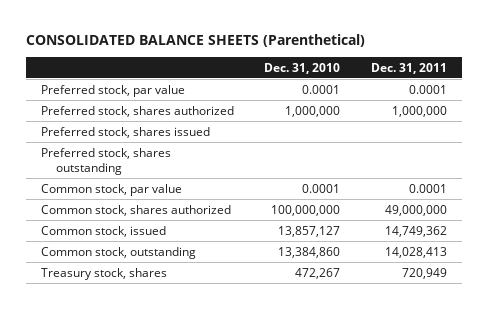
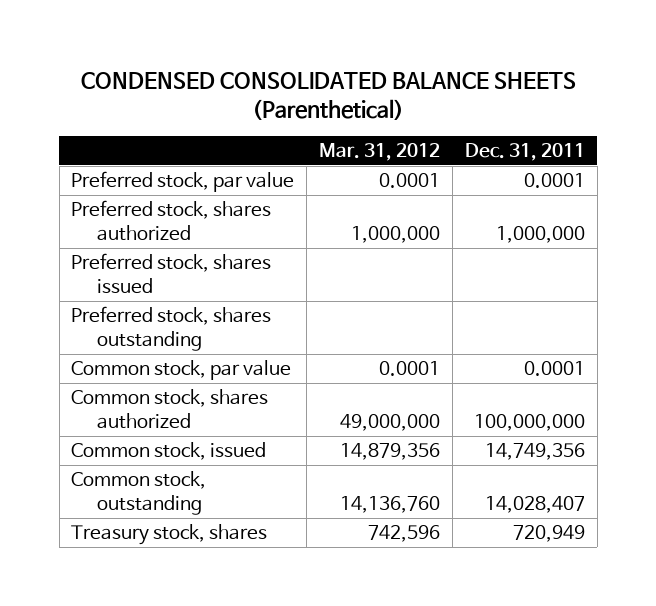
- CONSOLIDATED BALANCE SHEETS (Parenthetical)
+ CONDENSED CONSOLIDATED BALANCE SHEETS (Parenthetical)
- | Dec. 31, 2010 | Dec. 31, 2011
+ | Mar. 31, 2012 | Dec. 31, 2011
- Common stock, shares authorized | 100,000,000 | 49,000,000
- Common stock, issued | 13,857,127 | 14,749,362
- Common stock, outstanding | 13,384,860 | 14,028,413
+ Common stock, shares authorized | 49,000,000 | 100,000,000
+ Common stock, issued | 14,879,356 | 14,749,356
+ Common stock, outstanding | 14,136,760 | 14,028,407

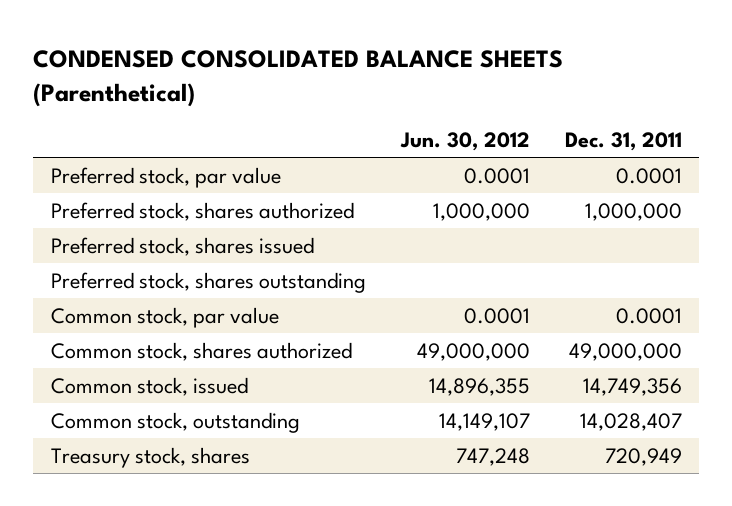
- | Mar. 31, 2012 | Dec. 31, 2011
+ | Jun. 30, 2012 | Dec. 31, 2011
- Common stock, shares authorized | 49,000,000 | 100,000,000
+ Common stock, shares authorized | 49,000,000 | 49,000,000

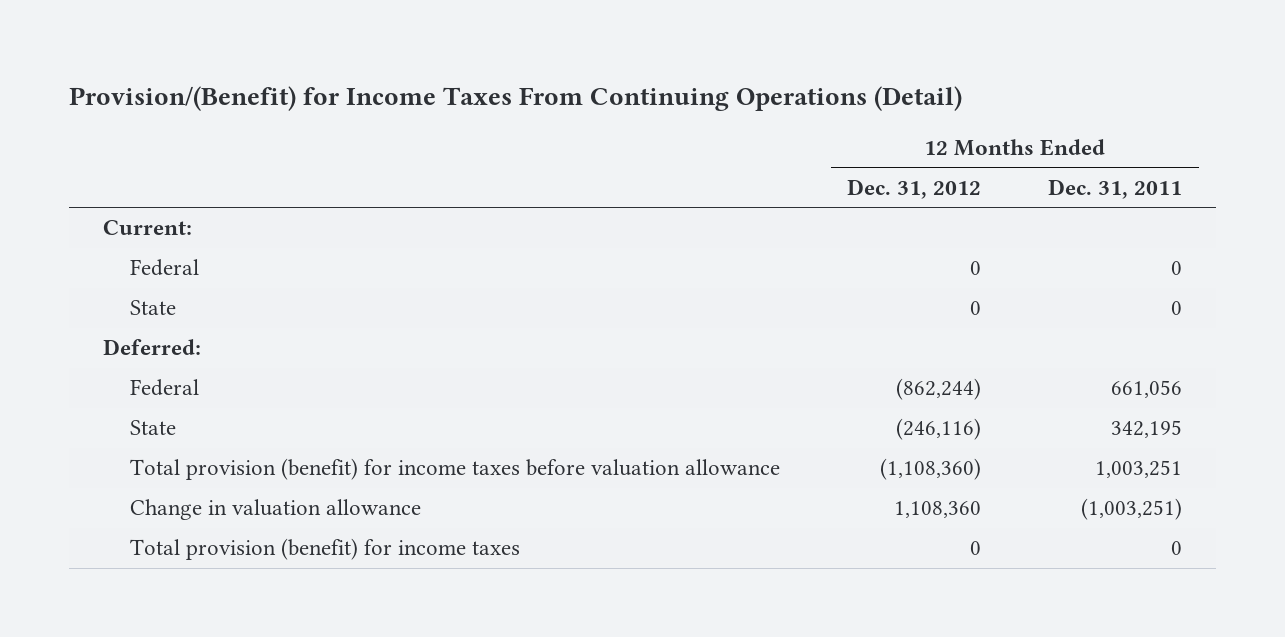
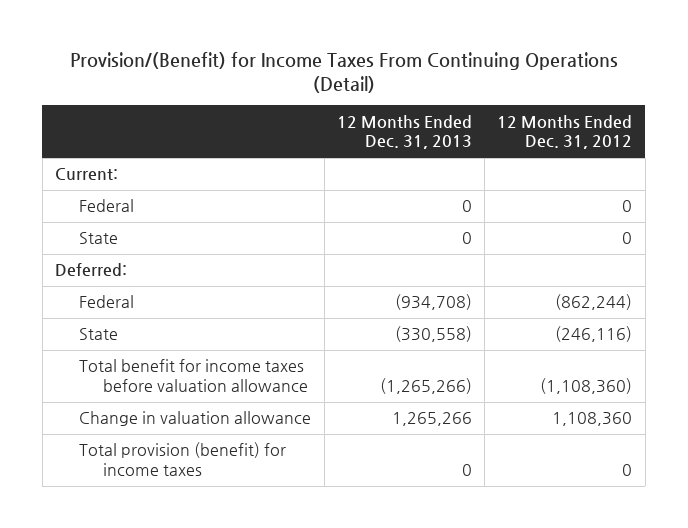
- | 12 Months Ended Dec. 31, 2012 | 12 Months Ended Dec. 31, 2011
+ | 12 Months Ended Dec. 31, 2013 | 12 Months Ended Dec. 31, 2012
- Total provision (benefit) for income taxes before valuation allowance | (1,108,360) | 1,003,251
+ Total benefit for income taxes before valuation allowance | (1,265,266) | (1,108,360)

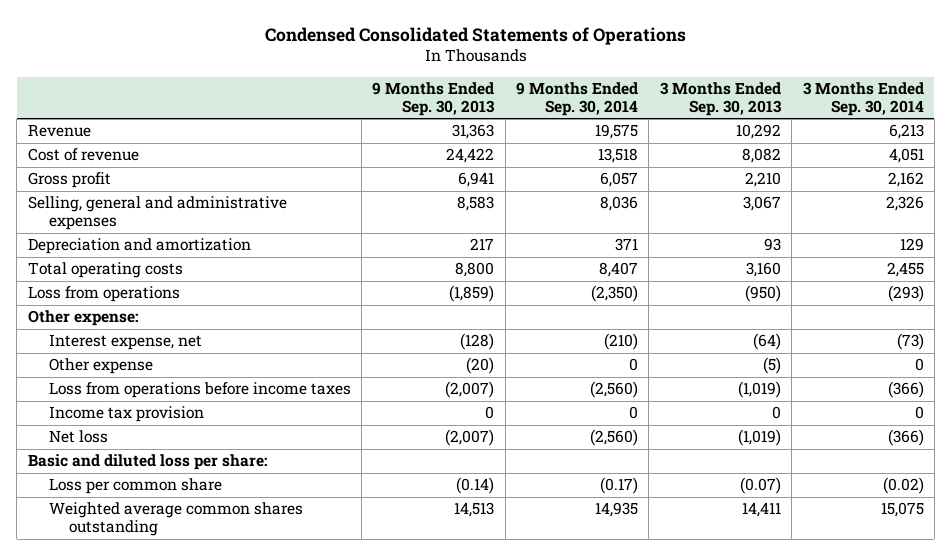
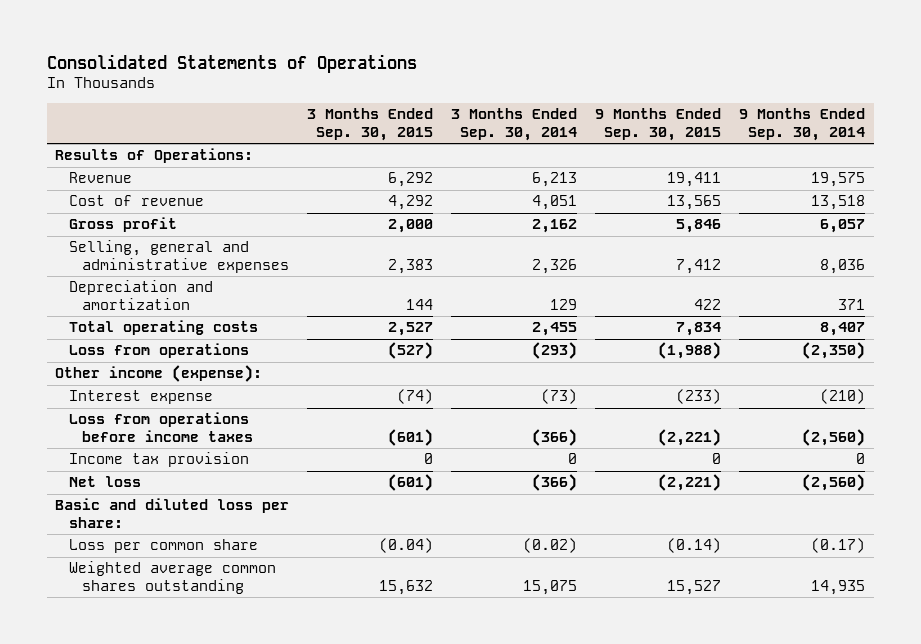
- Condensed Consolidated Statements of Operations
+ Consolidated Statements of Operations
- | 9 Months Ended Sep. 30, 2013 | 9 Months Ended Sep. 30, 2014 | 3 Months Ended Sep. 30, 2013 | 3 Months Ended Sep. 30, 2014
+ | 3 Months Ended Sep. 30, 2015 | 3 Months Ended Sep. 30, 2014 | 9 Months Ended Sep. 30, 2015 | 9 Months Ended Sep. 30, 2014
+ Results of Operations:
- Other expense:
- Interest expense, net | (128) | (210) | (64) | (73)
- Other expense | (20) | 0 | (5) | 0
+ Other income (expense):
+ Interest expense | (74) | (73) | (233) | (210)

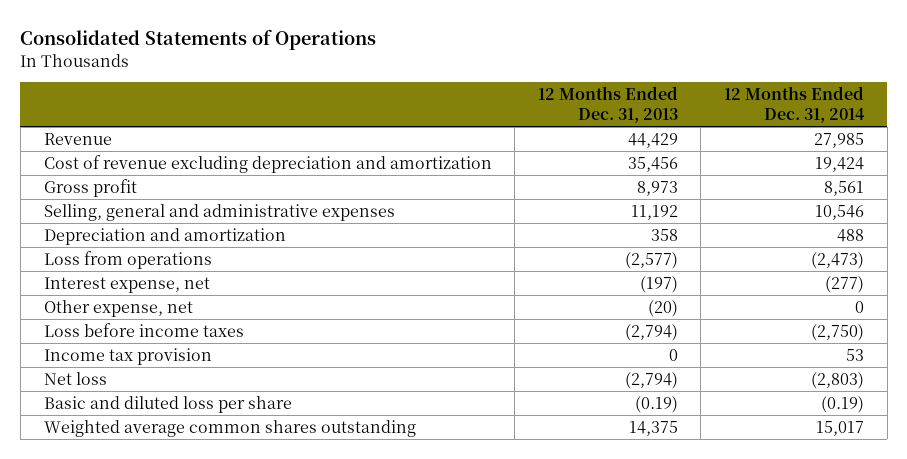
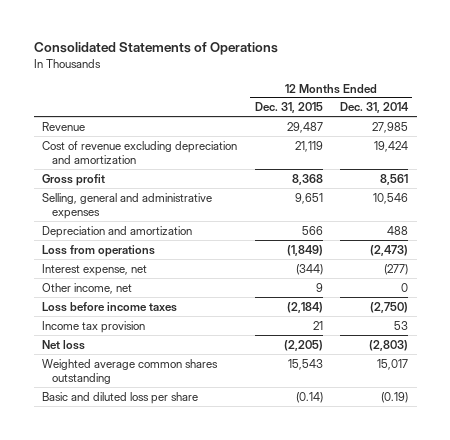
- | 12 Months Ended Dec. 31, 2013 | 12 Months Ended Dec. 31, 2014
+ | 12 Months Ended Dec. 31, 2015 | 12 Months Ended Dec. 31, 2014
- Other expense, net | (20) | 0
+ Other income, net | 9 | 0
moved down: Basic and diluted loss per share | (0.14) | (0.19)

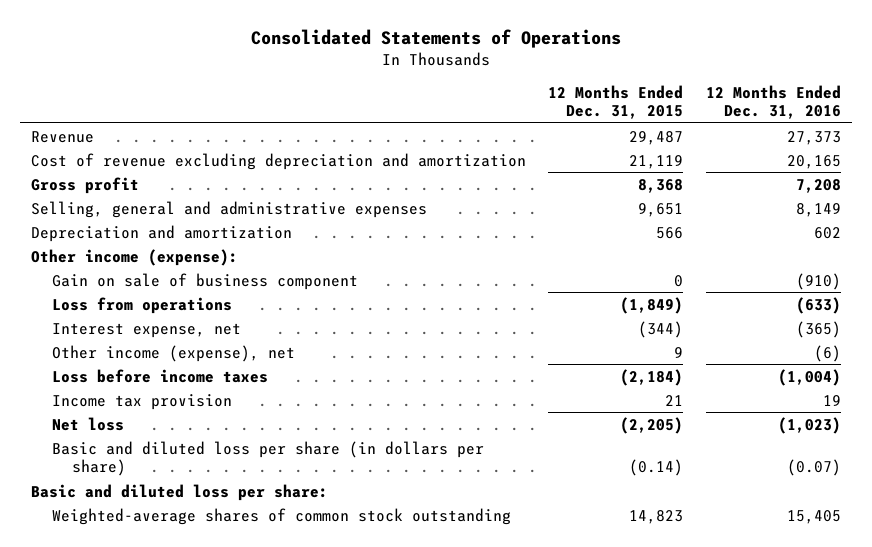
- | 12 Months Ended Dec. 31, 2015 | 12 Months Ended Dec. 31, 2014
+ | 12 Months Ended Dec. 31, 2015 | 12 Months Ended Dec. 31, 2016
+ Other income (expense):
+ Gain on sale of business component | 0 | (910)
- Other income, net | 9 | 0
+ Other income (expense), net | 9 | (6)
- Weighted average common shares outstanding | 15,543 | 15,017
- Basic and diluted loss per share | (0.14) | (0.19)
+ Basic and diluted loss per share (in dollars per share) | (0.14) | (0.07)
+ Basic and diluted loss per share:
+ Weighted-average shares of common stock outstanding | 14,823 | 15,405

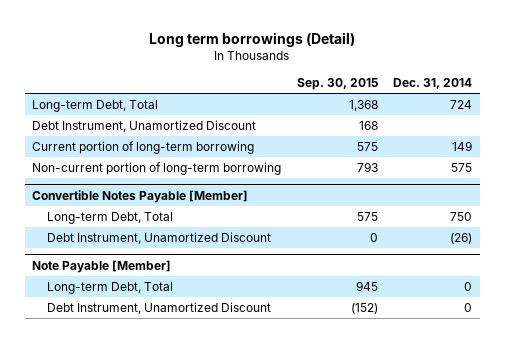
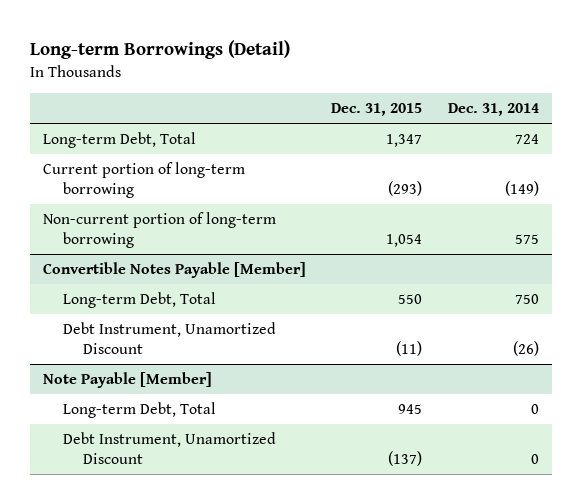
- Long term borrowings (Detail)
+ Long-term Borrowings (Detail)
- | Sep. 30, 2015 | Dec. 31, 2014
+ | Dec. 31, 2015 | Dec. 31, 2014
- Debt Instrument, Unamortized Discount | 168 |
- Current portion of long-term borrowing | 575 | 149
+ Current portion of long-term borrowing | (293) | (149)

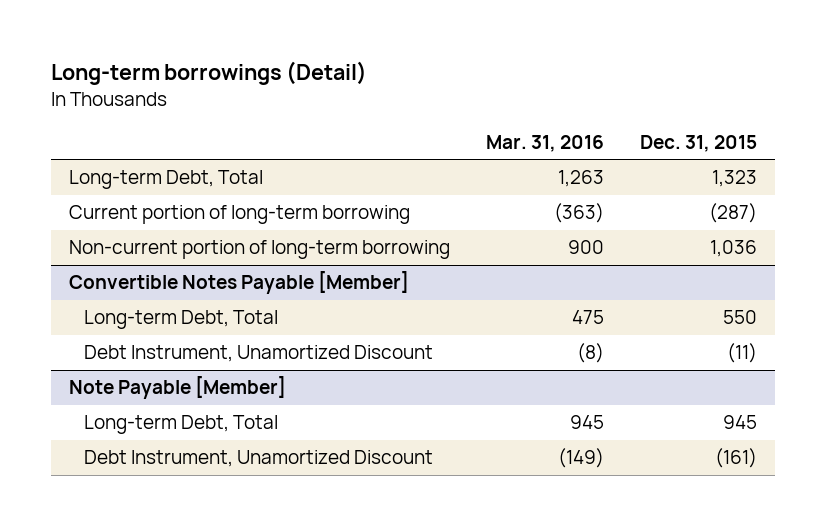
- Long-term Borrowings (Detail)
+ Long-term borrowings (Detail)
- | Dec. 31, 2015 | Dec. 31, 2014
+ | Mar. 31, 2016 | Dec. 31, 2015
- Long-term Debt, Total | 1,347 | 724
- Current portion of long-term borrowing | (293) | (149)
- Non-current portion of long-term borrowing | 1,054 | 575
+ Long-term Debt, Total | 1,263 | 1,323
+ Current portion of long-term borrowing | (363) | (287)
+ Non-current portion of long-term borrowing | 900 | 1,036
@ Note Payable [Member]
- Debt Instrument, Unamortized Discount | (137) | 0
+ Debt Instrument, Unamortized Discount | (149) | (161)

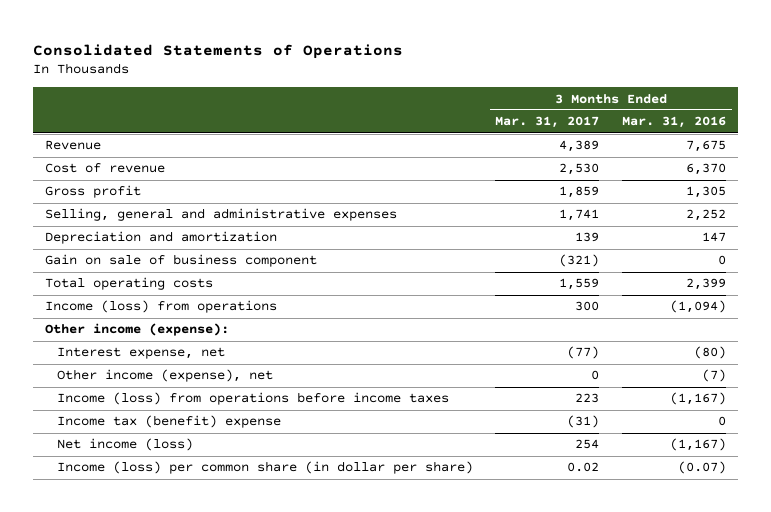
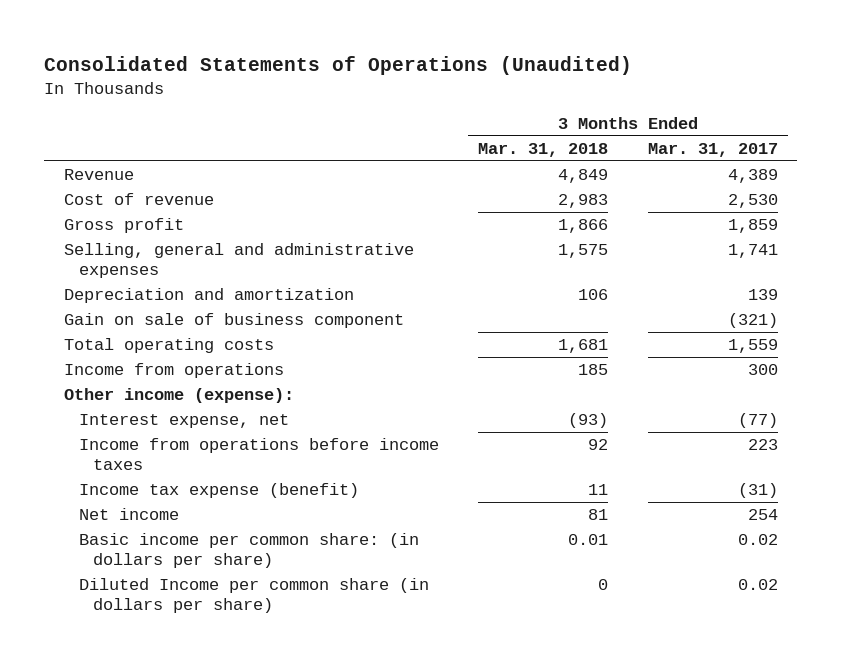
- Consolidated Statements of Operations
+ Consolidated Statements of Operations (Unaudited)
- | 3 Months Ended Mar. 31, 2017 | 3 Months Ended Mar. 31, 2016
+ | 3 Months Ended Mar. 31, 2018 | 3 Months Ended Mar. 31, 2017
- Income (loss) from operations | 300 | (1,094)
+ Income from operations | 185 | 300
- Other income (expense), net | 0 | (7)
- Income (loss) from operations before income taxes | 223 | (1,167)
- Income tax (benefit) expense | (31) | 0
- Net income (loss) | 254 | (1,167)
- Income (loss) per common share (in dollar per share) | 0.02 | (0.07)
+ Income from operations before income taxes | 92 | 223
+ Income tax expense (benefit) | 11 | (31)
+ Net income | 81 | 254
+ Basic income per common share: (in dollars per share) | 0.01 | 0.02
+ Diluted Income per common share (in dollars per share) | 0 | 0.02

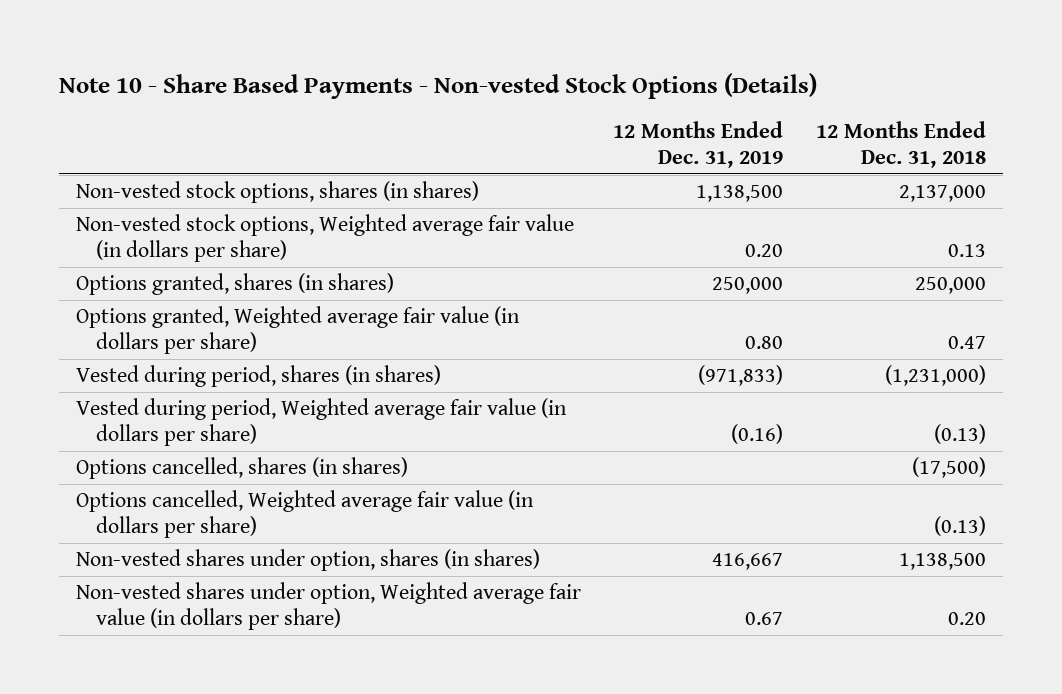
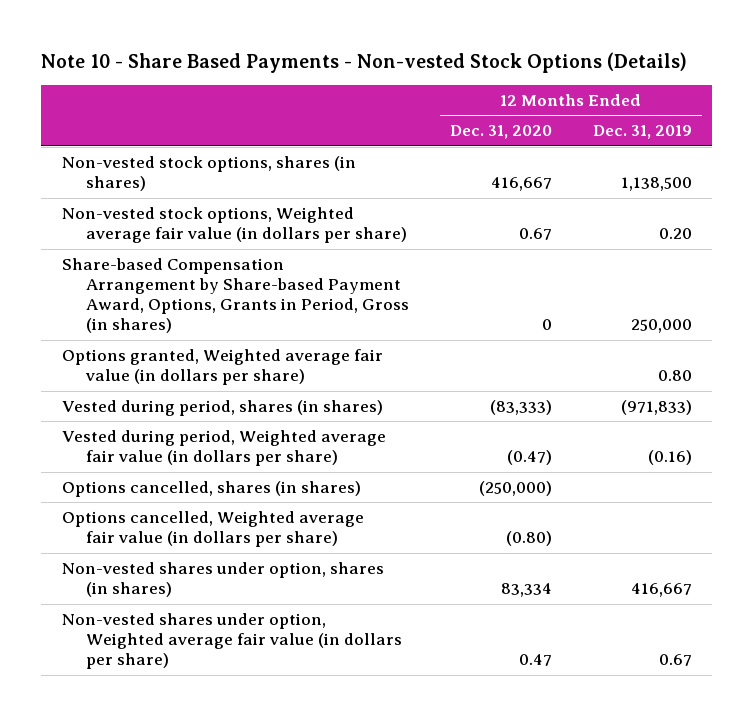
- | 12 Months Ended Dec. 31, 2019 | 12 Months Ended Dec. 31, 2018
+ | 12 Months Ended Dec. 31, 2020 | 12 Months Ended Dec. 31, 2019
- Options granted, shares (in shares) | 250,000 | 250,000
+ Share-based Compensation Arrangement by Share-based Payment Award, Options, Grants in Period, Gross (in shares) | 0 | 250,000

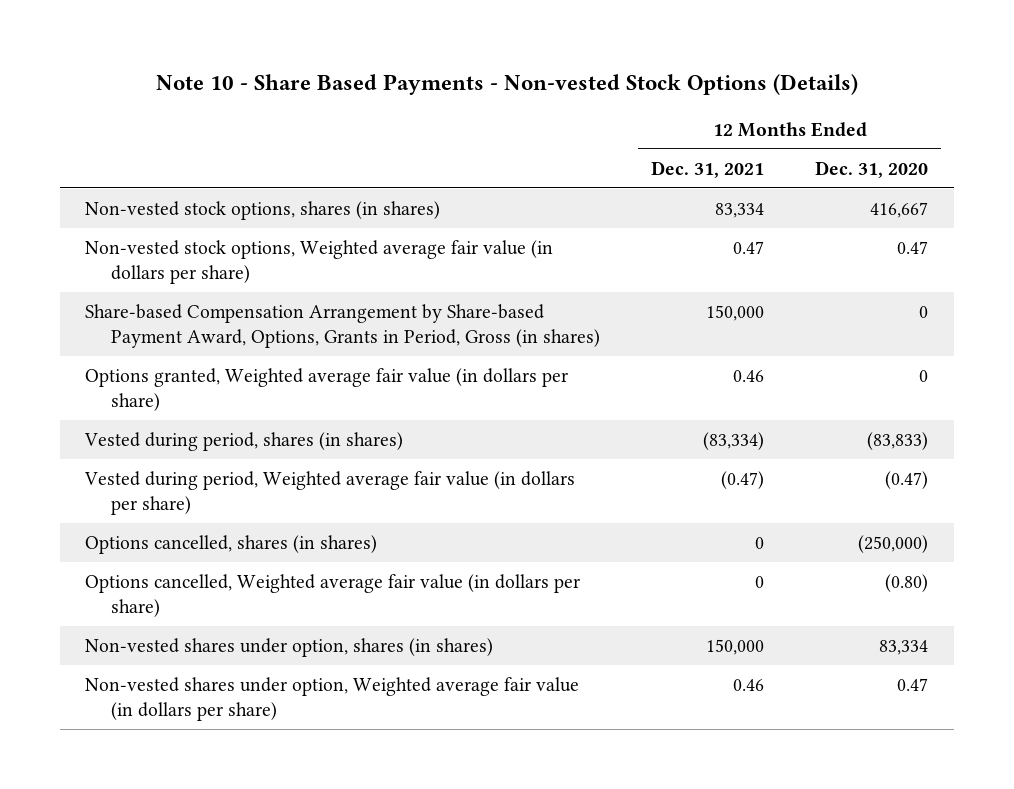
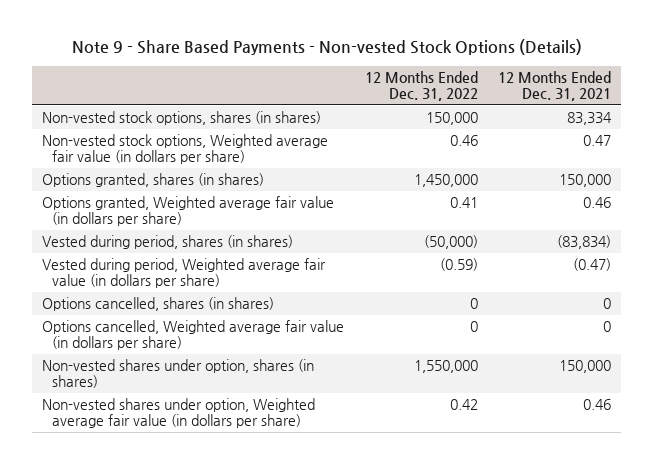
- Note 10 - Share Based Payments - Non-vested Stock Options (Details)
+ Note 9 - Share Based Payments - Non-vested Stock Options (Details)
- | 12 Months Ended Dec. 31, 2021 | 12 Months Ended Dec. 31, 2020
+ | 12 Months Ended Dec. 31, 2022 | 12 Months Ended Dec. 31, 2021
- Share-based Compensation Arrangement by Share-based Payment Award, Options, Grants in Period, Gross (in shares) | 150,000 | 0
+ Options granted, shares (in shares) | 1,450,000 | 150,000
- Vested during period, shares (in shares) | (83,334) | (83,833)
+ Vested during period, shares (in shares) | (50,000) | (83,834)

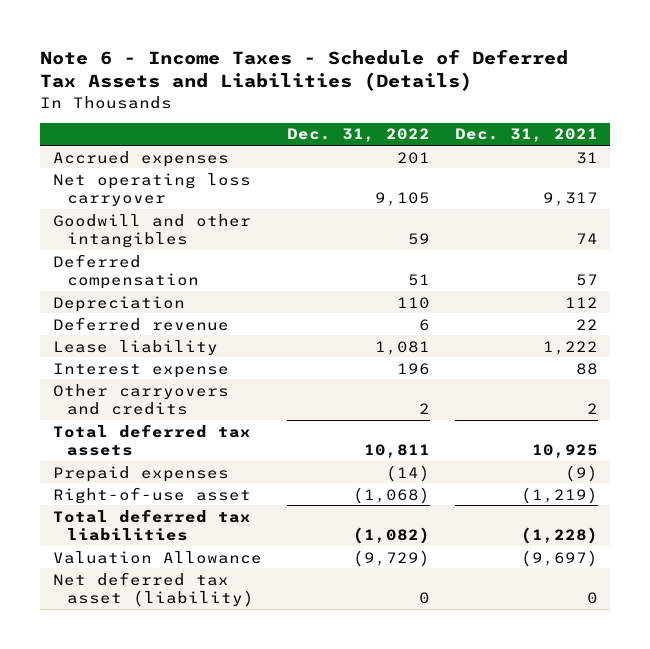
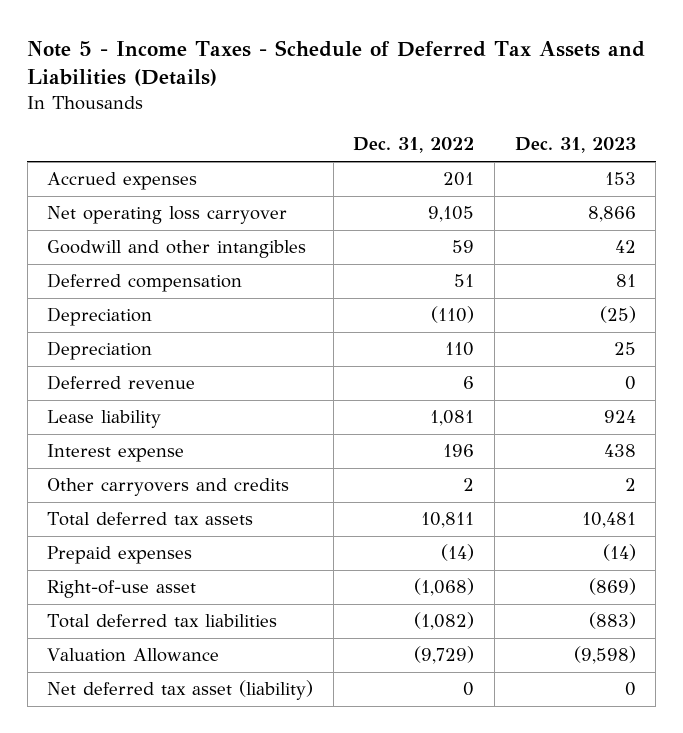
- Note 6 - Income Taxes - Schedule of Deferred Tax Assets and Liabilities (Details)
+ Note 5 - Income Taxes - Schedule of Deferred Tax Assets and Liabilities (Details)
- | Dec. 31, 2022 | Dec. 31, 2021
+ | Dec. 31, 2022 | Dec. 31, 2023
+ Depreciation | (110) | (25)

